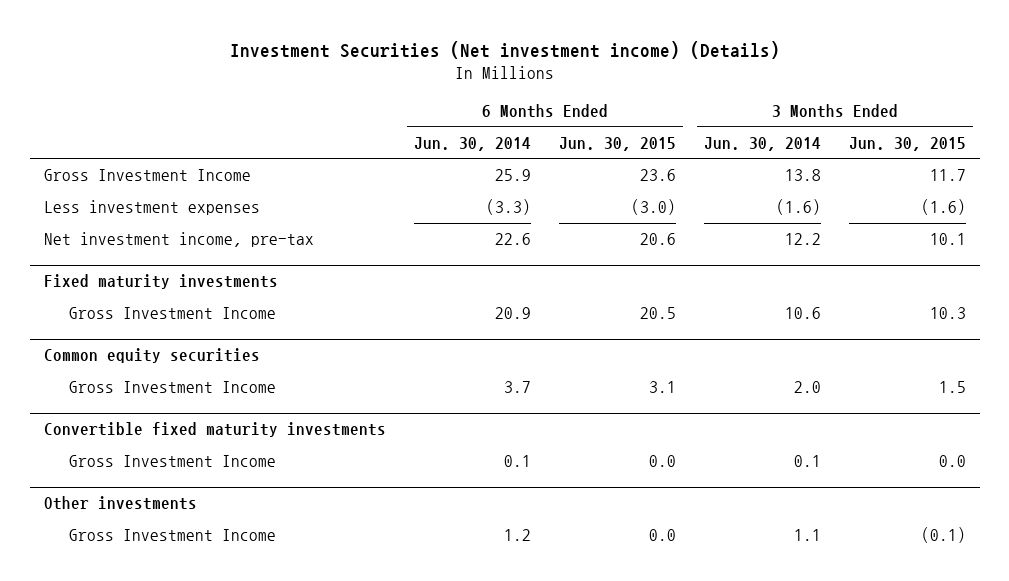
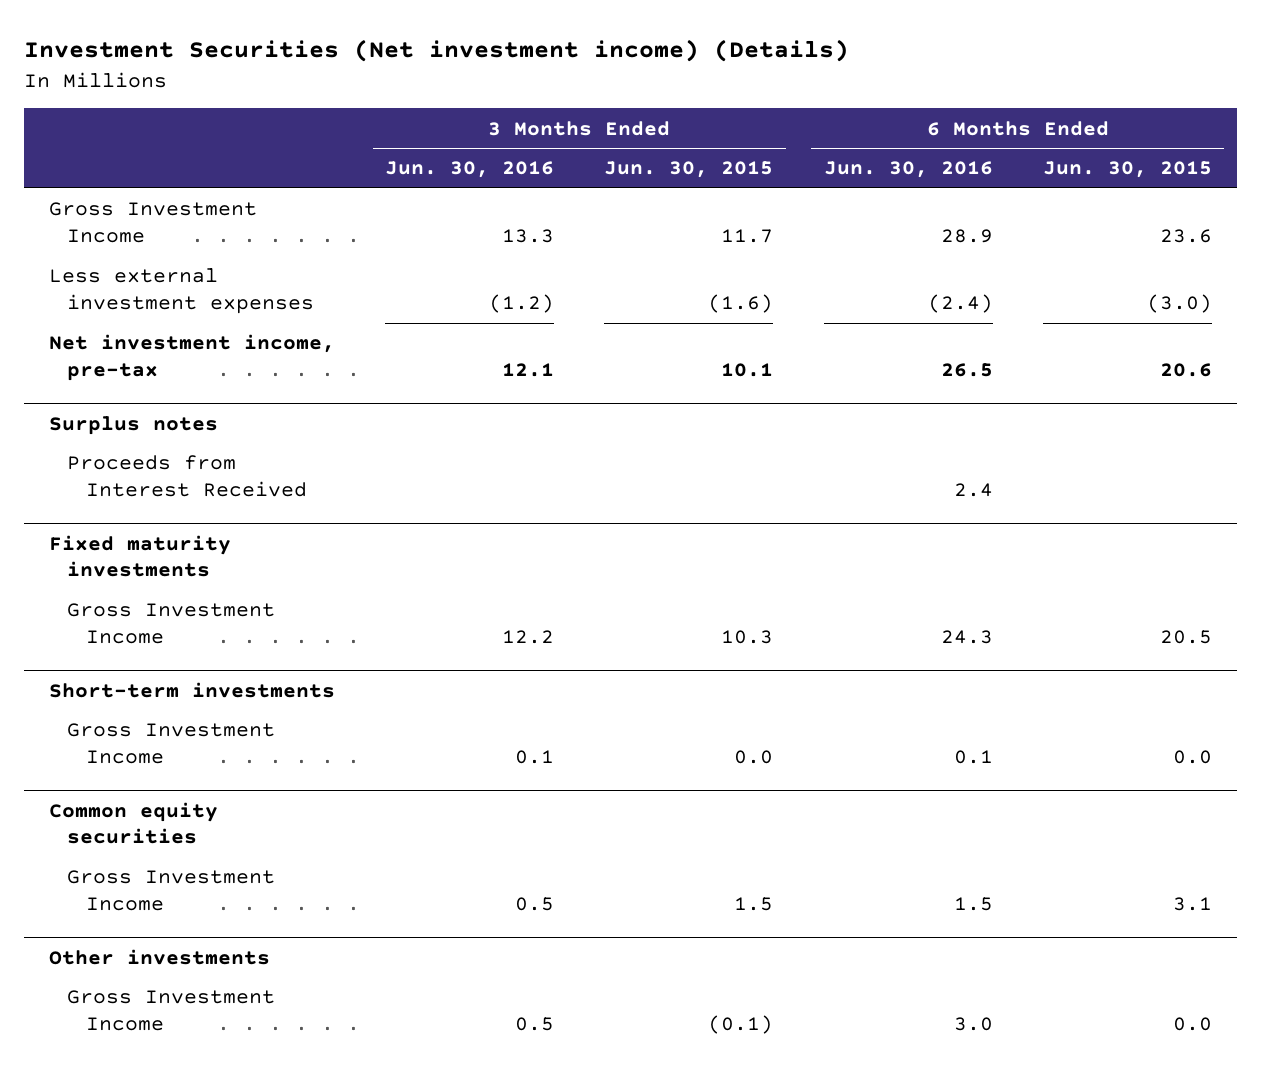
- | 6 Months Ended Jun. 30, 2014 | 6 Months Ended Jun. 30, 2015 | 3 Months Ended Jun. 30, 2014 | 3 Months Ended Jun. 30, 2015
+ | 3 Months Ended Jun. 30, 2016 | 3 Months Ended Jun. 30, 2015 | 6 Months Ended Jun. 30, 2016 | 6 Months Ended Jun. 30, 2015
- Less investment expenses | (3.3) | (3.0) | (1.6) | (1.6)
+ Less external investment expenses | (1.2) | (1.6) | (2.4) | (3.0)
+ Surplus notes
+ Proceeds from Interest Received | | | 2.4 |
+ Short-term investments
+ Gross Investment Income | 0.1 | 0.0 | 0.1 | 0.0
- Convertible fixed maturity investments
- Gross Investment Income | 0.1 | 0.0 | 0.1 | 0.0

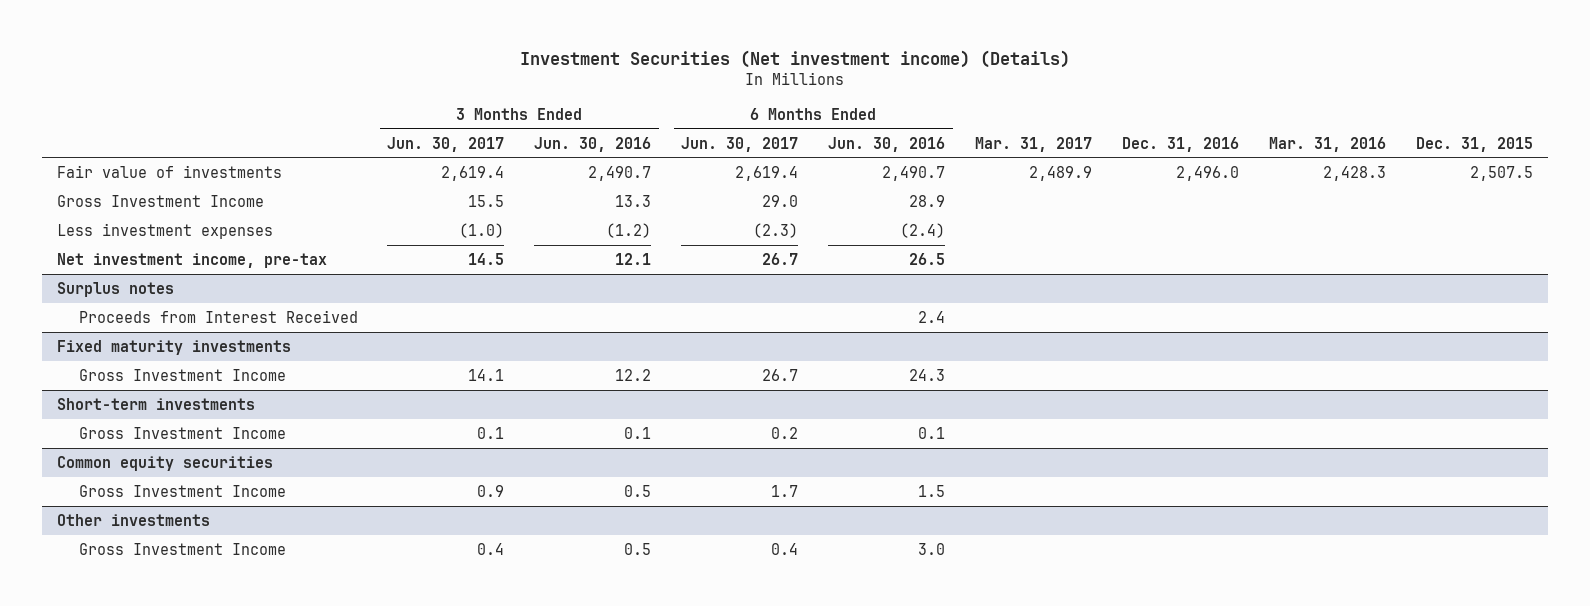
- | 3 Months Ended Jun. 30, 2016 | 3 Months Ended Jun. 30, 2015 | 6 Months Ended Jun. 30, 2016 | 6 Months Ended Jun. 30, 2015
+ | 3 Months Ended Jun. 30, 2017 | 3 Months Ended Jun. 30, 2016 | 6 Months Ended Jun. 30, 2017 | 6 Months Ended Jun. 30, 2016 | Mar. 31, 2017 | Dec. 31, 2016 | Mar. 31, 2016 | Dec. 31, 2015
+ Fair value of investments | 2,619.4 | 2,490.7 | 2,619.4 | 2,490.7 | 2,489.9 | 2,496.0 | 2,428.3 | 2,507.5
- Less external investment expenses | (1.2) | (1.6) | (2.4) | (3.0)
+ Less investment expenses | (1.0) | (1.2) | (2.3) | (2.4) | | | |

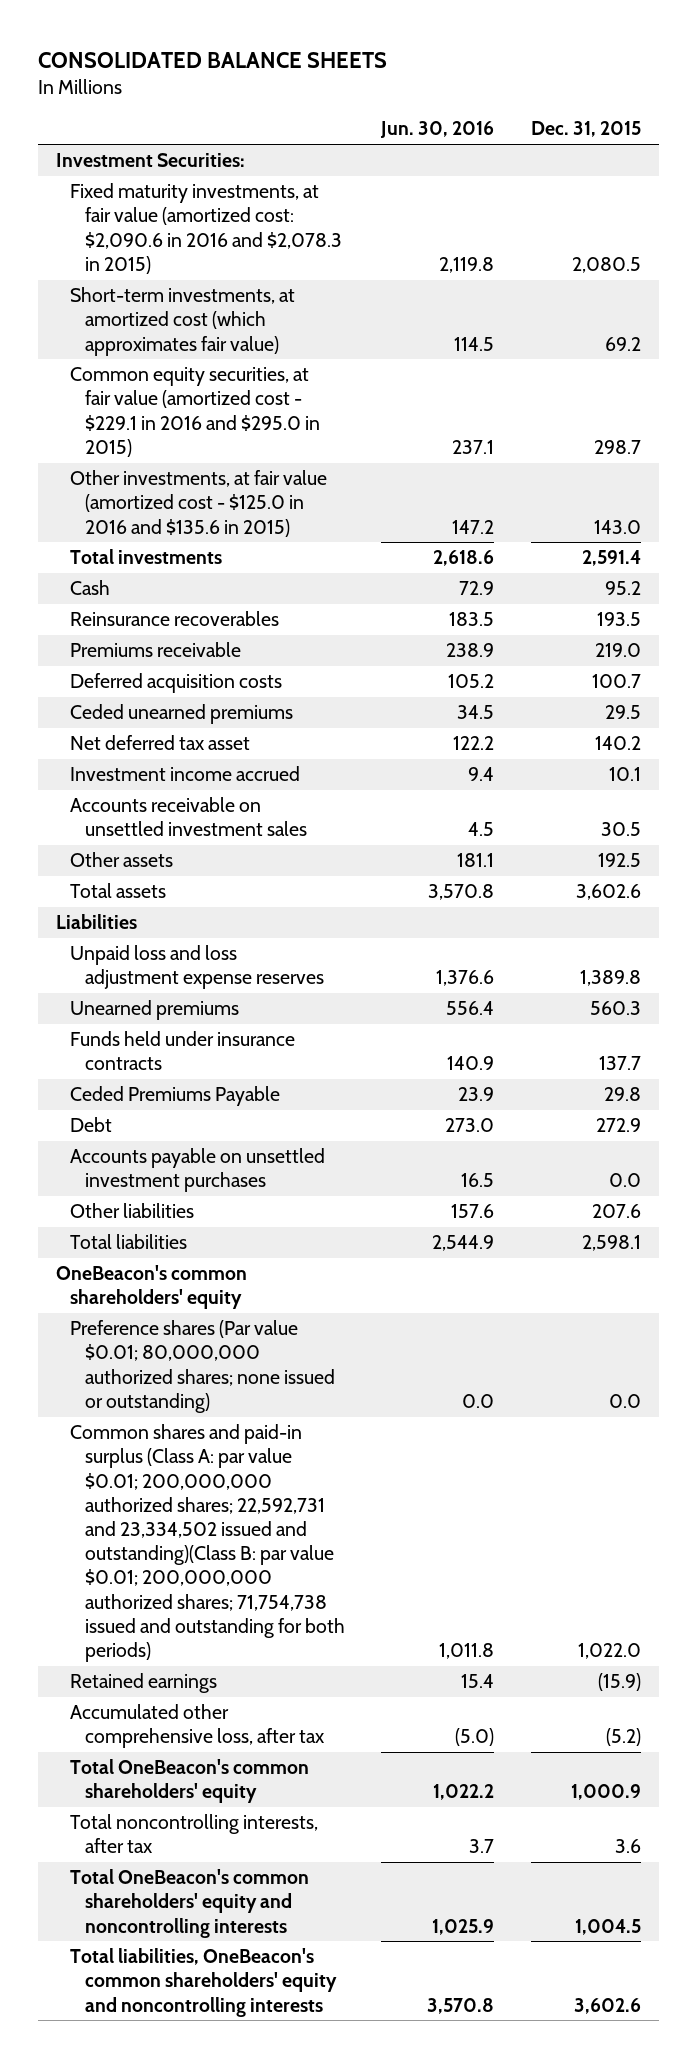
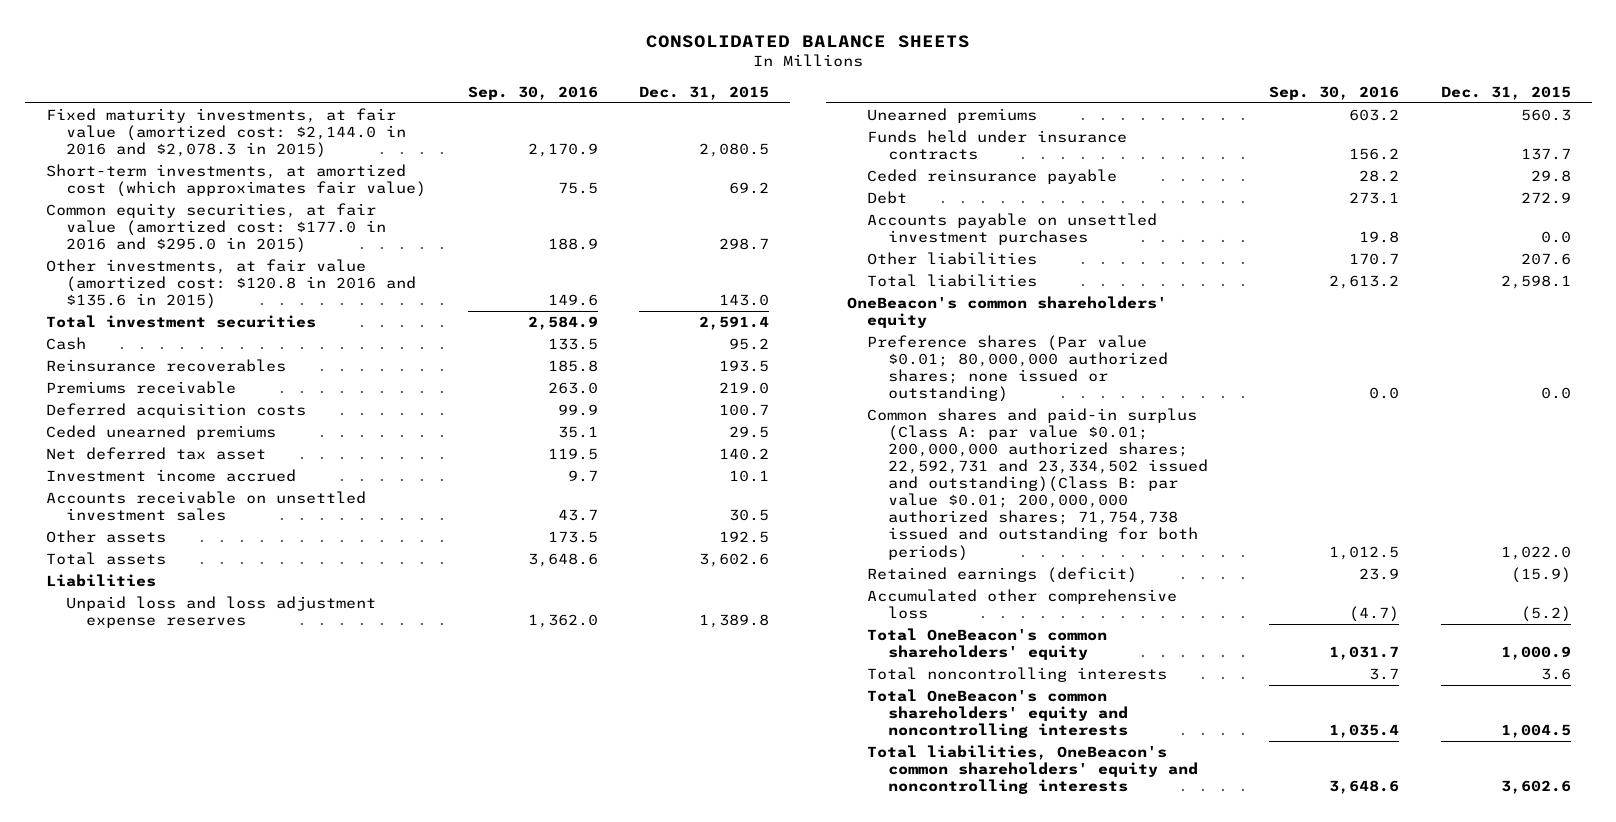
- | Jun. 30, 2016 | Dec. 31, 2015
+ | Sep. 30, 2016 | Dec. 31, 2015
- Investment Securities:
- Fixed maturity investments, at fair value (amortized cost: $2,090.6 in 2016 and $2,078.3 in 2015) | 2,119.8 | 2,080.5
+ Fixed maturity investments, at fair value (amortized cost: $2,144.0 in 2016 and $2,078.3 in 2015) | 2,170.9 | 2,080.5
- Common equity securities, at fair value (amortized cost - $229.1 in 2016 and $295.0 in 2015) | 237.1 | 298.7
- Other investments, at fair value (amortized cost - $125.0 in 2016 and $135.6 in 2015) | 147.2 | 143.0
- Total investments | 2,618.6 | 2,591.4
+ Common equity securities, at fair value (amortized cost: $177.0 in 2016 and $295.0 in 2015) | 188.9 | 298.7
+ Other investments, at fair value (amortized cost: $120.8 in 2016 and $135.6 in 2015) | 149.6 | 143.0
+ Total investment securities | 2,584.9 | 2,591.4
- Ceded Premiums Payable | 23.9 | 29.8
+ Ceded reinsurance payable | 28.2 | 29.8
- Retained earnings | 15.4 | (15.9)
- Accumulated other comprehensive loss, after tax | (5.0) | (5.2)
+ Retained earnings (deficit) | 23.9 | (15.9)
+ Accumulated other comprehensive loss | (4.7) | (5.2)
- Total noncontrolling interests, after tax | 3.7 | 3.6
+ Total noncontrolling interests | 3.7 | 3.6

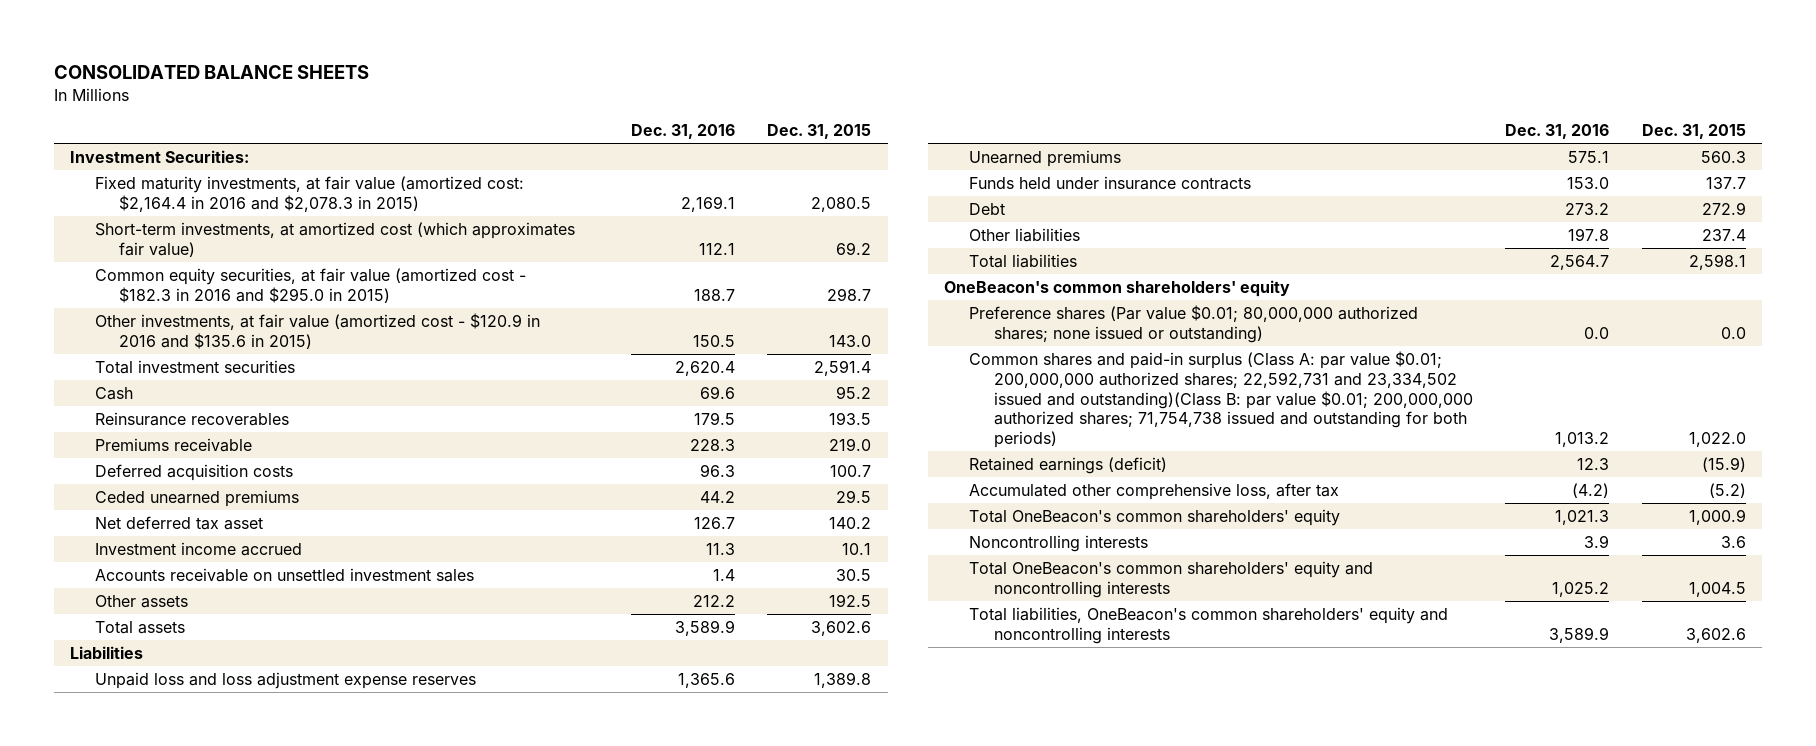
- | Sep. 30, 2016 | Dec. 31, 2015
+ | Dec. 31, 2016 | Dec. 31, 2015
- Fixed maturity investments, at fair value (amortized cost: $2,144.0 in 2016 and $2,078.3 in 2015) | 2,170.9 | 2,080.5
+ Investment Securities:
+ Fixed maturity investments, at fair value (amortized cost: $2,164.4 in 2016 and $2,078.3 in 2015) | 2,169.1 | 2,080.5
- Common equity securities, at fair value (amortized cost: $177.0 in 2016 and $295.0 in 2015) | 188.9 | 298.7
- Other investments, at fair value (amortized cost: $120.8 in 2016 and $135.6 in 2015) | 149.6 | 143.0
+ Common equity securities, at fair value (amortized cost - $182.3 in 2016 and $295.0 in 2015) | 188.7 | 298.7
+ Other investments, at fair value (amortized cost - $120.9 in 2016 and $135.6 in 2015) | 150.5 | 143.0
- Ceded reinsurance payable | 28.2 | 29.8
- Accounts payable on unsettled investment purchases | 19.8 | 0.0
- Other liabilities | 170.7 | 207.6
+ Other liabilities | 197.8 | 237.4
- Accumulated other comprehensive loss | (4.7) | (5.2)
+ Accumulated other comprehensive loss, after tax | (4.2) | (5.2)
- Total noncontrolling interests | 3.7 | 3.6
+ Noncontrolling interests | 3.9 | 3.6

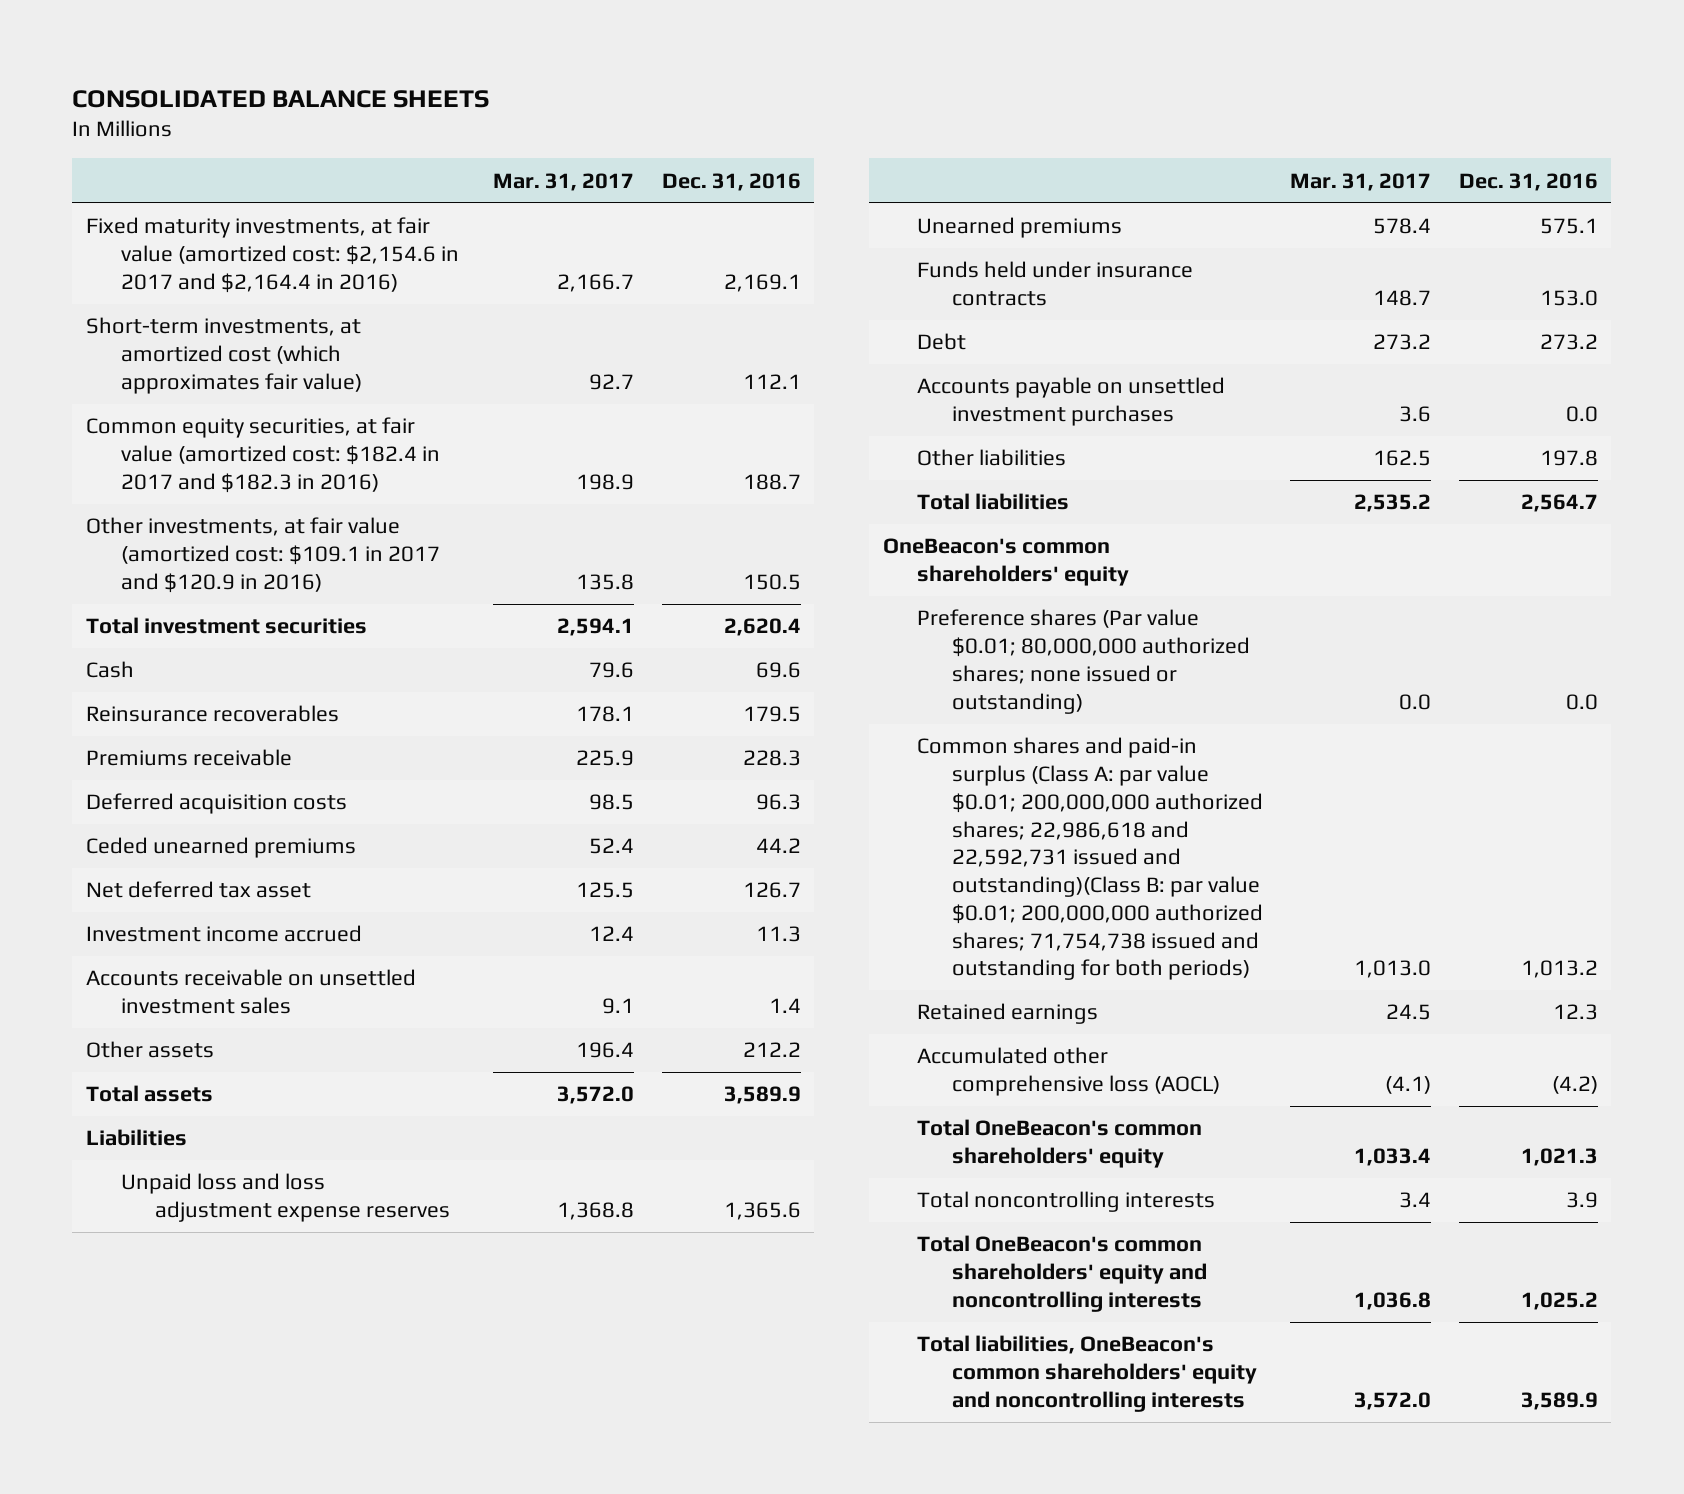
- | Dec. 31, 2016 | Dec. 31, 2015
+ | Mar. 31, 2017 | Dec. 31, 2016
- Investment Securities:
- Fixed maturity investments, at fair value (amortized cost: $2,164.4 in 2016 and $2,078.3 in 2015) | 2,169.1 | 2,080.5
+ Fixed maturity investments, at fair value (amortized cost: $2,154.6 in 2017 and $2,164.4 in 2016) | 2,166.7 | 2,169.1
- Common equity securities, at fair value (amortized cost - $182.3 in 2016 and $295.0 in 2015) | 188.7 | 298.7
- Other investments, at fair value (amortized cost - $120.9 in 2016 and $135.6 in 2015) | 150.5 | 143.0
+ Common equity securities, at fair value (amortized cost: $182.4 in 2017 and $182.3 in 2016) | 198.9 | 188.7
+ Other investments, at fair value (amortized cost: $109.1 in 2017 and $120.9 in 2016) | 135.8 | 150.5
+ Accounts payable on unsettled investment purchases | 3.6 | 0.0
- Common shares and paid-in surplus (Class A: par value $0.01; 200,000,000 authorized shares; 22,592,731 and 23,334,502 issued and outstanding)(Class B: par value $0.01; 200,000,000 authorized shares; 71,754,738 issued and outstanding for both periods) | 1,013.2 | 1,022.0
- Retained earnings (deficit) | 12.3 | (15.9)
- Accumulated other comprehensive loss, after tax | (4.2) | (5.2)
+ Common shares and paid-in surplus (Class A: par value $0.01; 200,000,000 authorized shares; 22,986,618 and 22,592,731 issued and outstanding)(Class B: par value $0.01; 200,000,000 authorized shares; 71,754,738 issued and outstanding for both periods) | 1,013.0 | 1,013.2
+ Retained earnings | 24.5 | 12.3
+ Accumulated other comprehensive loss (AOCL) | (4.1) | (4.2)
- Noncontrolling interests | 3.9 | 3.6
+ Total noncontrolling interests | 3.4 | 3.9

